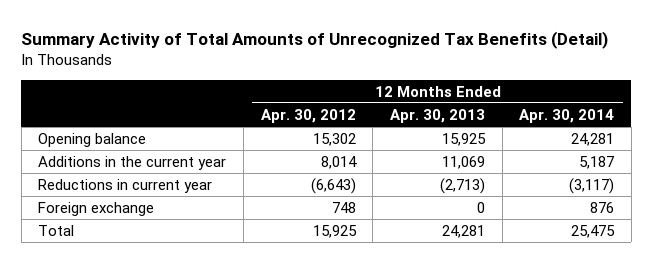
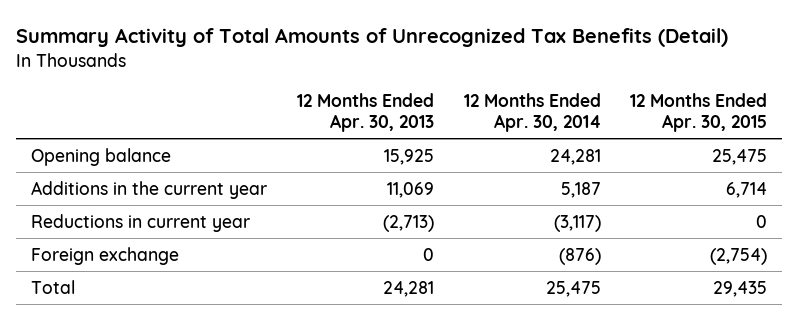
- | 12 Months Ended Apr. 30, 2012 | 12 Months Ended Apr. 30, 2013 | 12 Months Ended Apr. 30, 2014
+ | 12 Months Ended Apr. 30, 2013 | 12 Months Ended Apr. 30, 2014 | 12 Months Ended Apr. 30, 2015
- Foreign exchange | 748 | 0 | 876
+ Foreign exchange | 0 | (876) | (2,754)

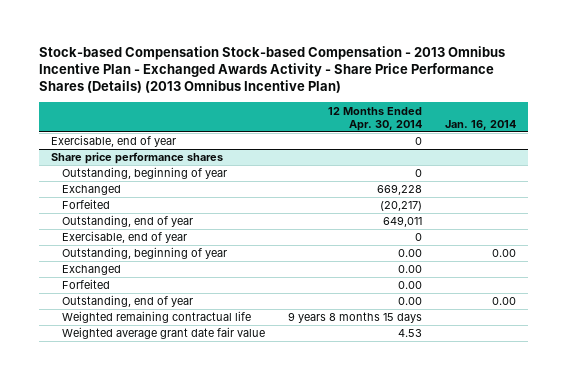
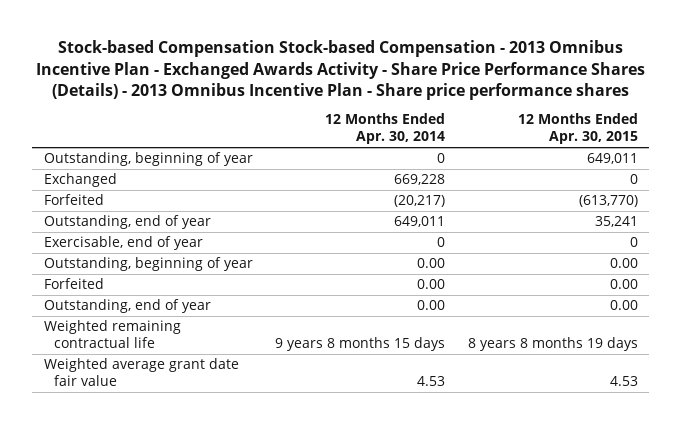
- Stock-based Compensation Stock-based Compensation - 2013 Omnibus Incentive Plan - Exchanged Awards Activity - Share Price Performance Shares (Details) (2013 Omnibus Incentive Plan)
+ Stock-based Compensation Stock-based Compensation - 2013 Omnibus Incentive Plan - Exchanged Awards Activity - Share Price Performance Shares (Details) - 2013 Omnibus Incentive Plan - Share price performance shares
- | 12 Months Ended Apr. 30, 2014 | Jan. 16, 2014
+ | 12 Months Ended Apr. 30, 2014 | 12 Months Ended Apr. 30, 2015
- Exercisable, end of year | 0 |
- Share price performance shares
- Exchanged | 0.00 |

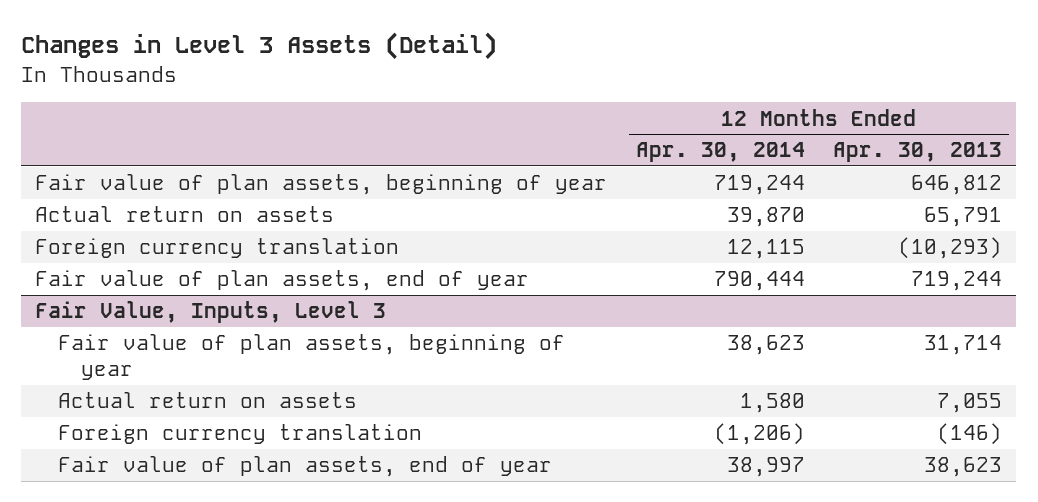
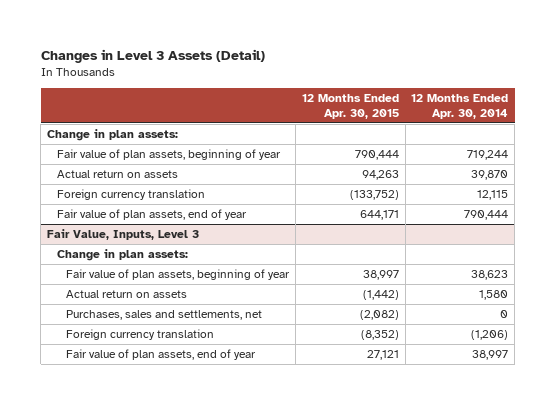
- | 12 Months Ended Apr. 30, 2014 | 12 Months Ended Apr. 30, 2013
+ | 12 Months Ended Apr. 30, 2015 | 12 Months Ended Apr. 30, 2014
+ Change in plan assets:
@ Fair Value, Inputs, Level 3
+ Change in plan assets:
+ Purchases, sales and settlements, net | (2,082) | 0

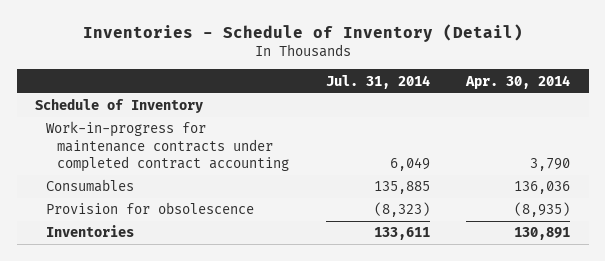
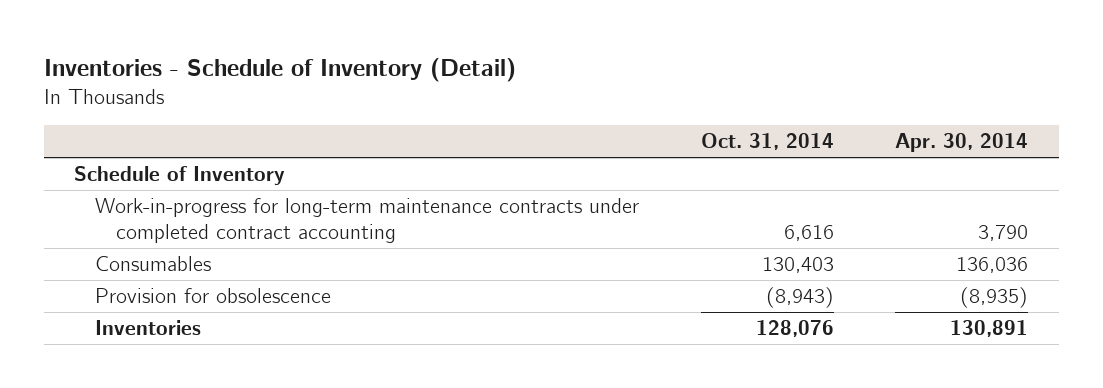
- | Jul. 31, 2014 | Apr. 30, 2014
+ | Oct. 31, 2014 | Apr. 30, 2014
- Work-in-progress for maintenance contracts under completed contract accounting | 6,049 | 3,790
+ Work-in-progress for long-term maintenance contracts under completed contract accounting | 6,616 | 3,790

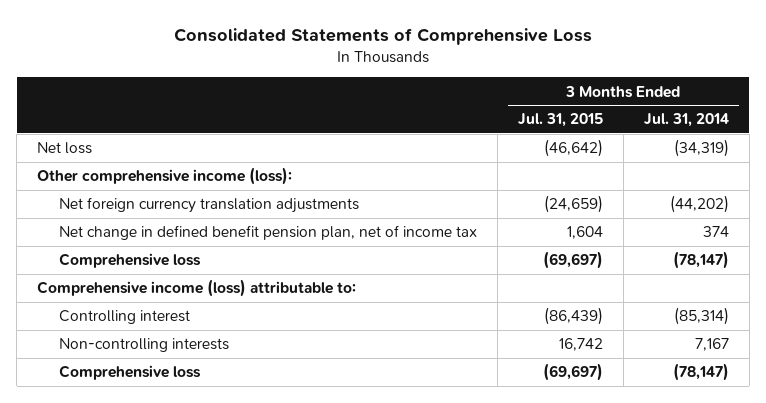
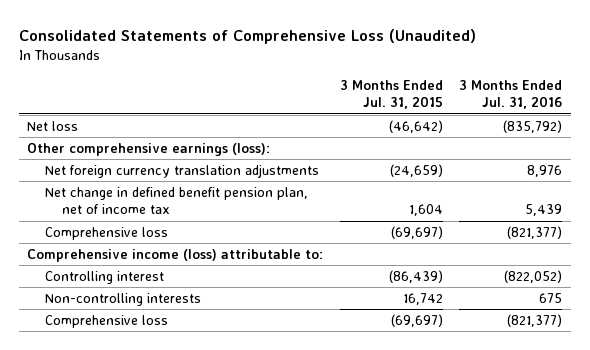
- Consolidated Statements of Comprehensive Loss
+ Consolidated Statements of Comprehensive Loss (Unaudited)
- | 3 Months Ended Jul. 31, 2015 | 3 Months Ended Jul. 31, 2014
+ | 3 Months Ended Jul. 31, 2015 | 3 Months Ended Jul. 31, 2016
- Other comprehensive income (loss):
+ Other comprehensive earnings (loss):

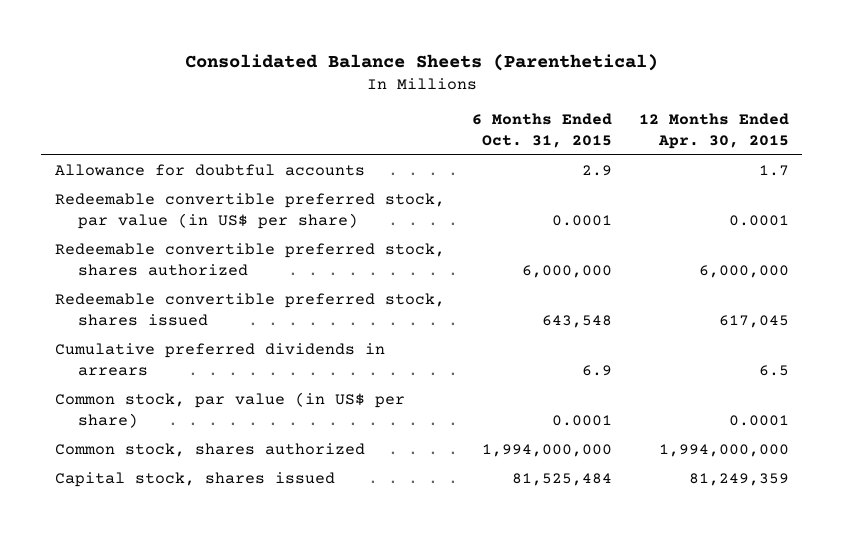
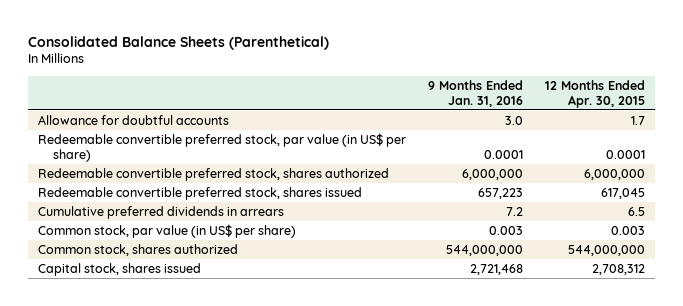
- | 6 Months Ended Oct. 31, 2015 | 12 Months Ended Apr. 30, 2015
+ | 9 Months Ended Jan. 31, 2016 | 12 Months Ended Apr. 30, 2015
- Common stock, par value (in US$ per share) | 0.0001 | 0.0001
- Common stock, shares authorized | 1,994,000,000 | 1,994,000,000
- Capital stock, shares issued | 81,525,484 | 81,249,359
+ Common stock, par value (in US$ per share) | 0.003 | 0.003
+ Common stock, shares authorized | 544,000,000 | 544,000,000
+ Capital stock, shares issued | 2,721,468 | 2,708,312

